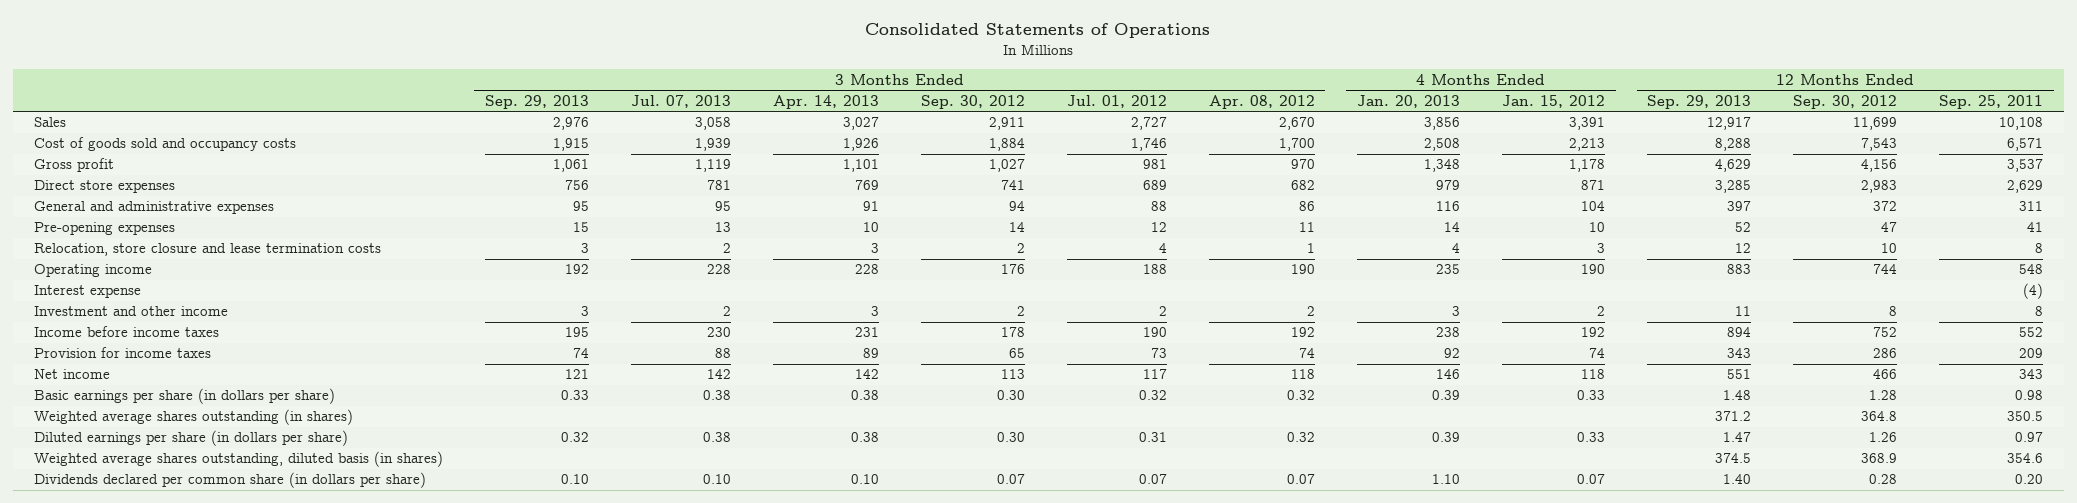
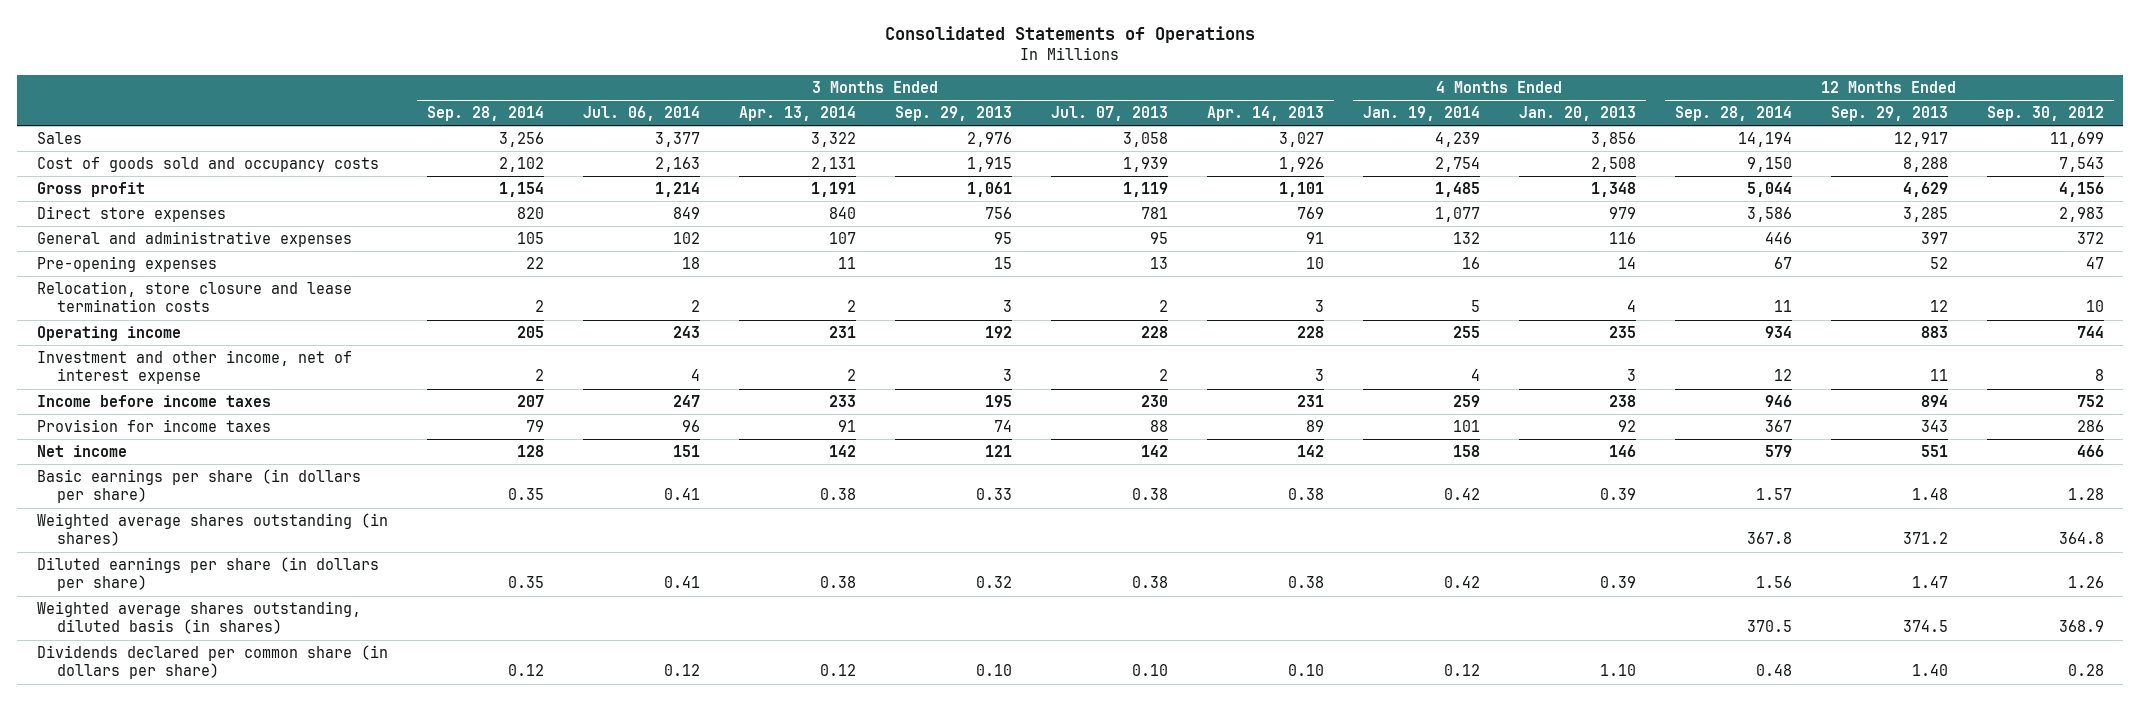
- | 3 Months Ended Sep. 29, 2013 | 3 Months Ended Jul. 07, 2013 | 3 Months Ended Apr. 14, 2013 | 3 Months Ended Sep. 30, 2012 | 3 Months Ended Jul. 01, 2012 | 3 Months Ended Apr. 08, 2012 | 4 Months Ended Jan. 20, 2013 | 4 Months Ended Jan. 15, 2012 | 12 Months Ended Sep. 29, 2013 | 12 Months Ended Sep. 30, 2012 | 12 Months Ended Sep. 25, 2011
+ | 3 Months Ended Sep. 28, 2014 | 3 Months Ended Jul. 06, 2014 | 3 Months Ended Apr. 13, 2014 | 3 Months Ended Sep. 29, 2013 | 3 Months Ended Jul. 07, 2013 | 3 Months Ended Apr. 14, 2013 | 4 Months Ended Jan. 19, 2014 | 4 Months Ended Jan. 20, 2013 | 12 Months Ended Sep. 28, 2014 | 12 Months Ended Sep. 29, 2013 | 12 Months Ended Sep. 30, 2012
- Interest expense | | | | | | | | | | | (4)
- Investment and other income | 3 | 2 | 3 | 2 | 2 | 2 | 3 | 2 | 11 | 8 | 8
+ Investment and other income, net of interest expense | 2 | 4 | 2 | 3 | 2 | 3 | 4 | 3 | 12 | 11 | 8

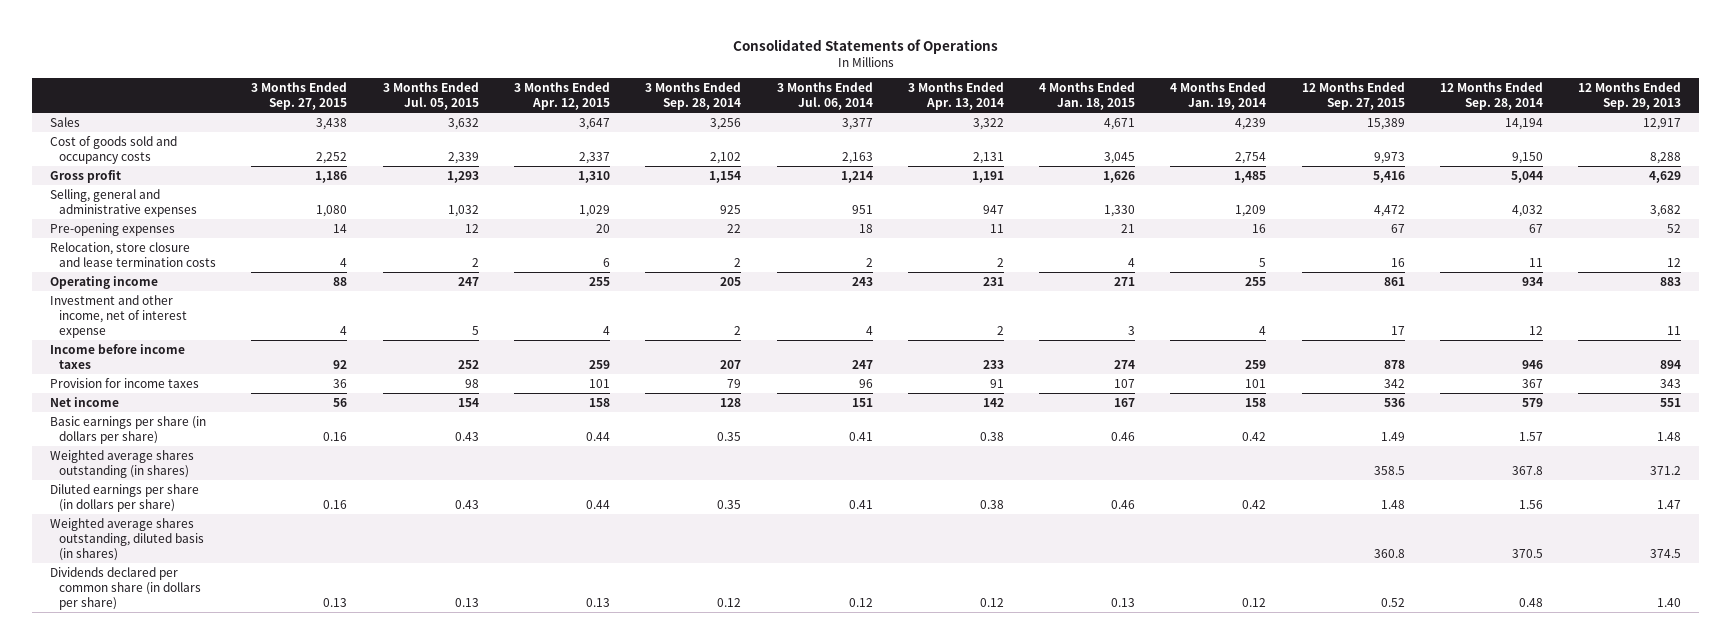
- | 3 Months Ended Sep. 28, 2014 | 3 Months Ended Jul. 06, 2014 | 3 Months Ended Apr. 13, 2014 | 3 Months Ended Sep. 29, 2013 | 3 Months Ended Jul. 07, 2013 | 3 Months Ended Apr. 14, 2013 | 4 Months Ended Jan. 19, 2014 | 4 Months Ended Jan. 20, 2013 | 12 Months Ended Sep. 28, 2014 | 12 Months Ended Sep. 29, 2013 | 12 Months Ended Sep. 30, 2012
+ | 3 Months Ended Sep. 27, 2015 | 3 Months Ended Jul. 05, 2015 | 3 Months Ended Apr. 12, 2015 | 3 Months Ended Sep. 28, 2014 | 3 Months Ended Jul. 06, 2014 | 3 Months Ended Apr. 13, 2014 | 4 Months Ended Jan. 18, 2015 | 4 Months Ended Jan. 19, 2014 | 12 Months Ended Sep. 27, 2015 | 12 Months Ended Sep. 28, 2014 | 12 Months Ended Sep. 29, 2013
- Direct store expenses | 820 | 849 | 840 | 756 | 781 | 769 | 1,077 | 979 | 3,586 | 3,285 | 2,983
- General and administrative expenses | 105 | 102 | 107 | 95 | 95 | 91 | 132 | 116 | 446 | 397 | 372
+ Selling, general and administrative expenses | 1,080 | 1,032 | 1,029 | 925 | 951 | 947 | 1,330 | 1,209 | 4,472 | 4,032 | 3,682

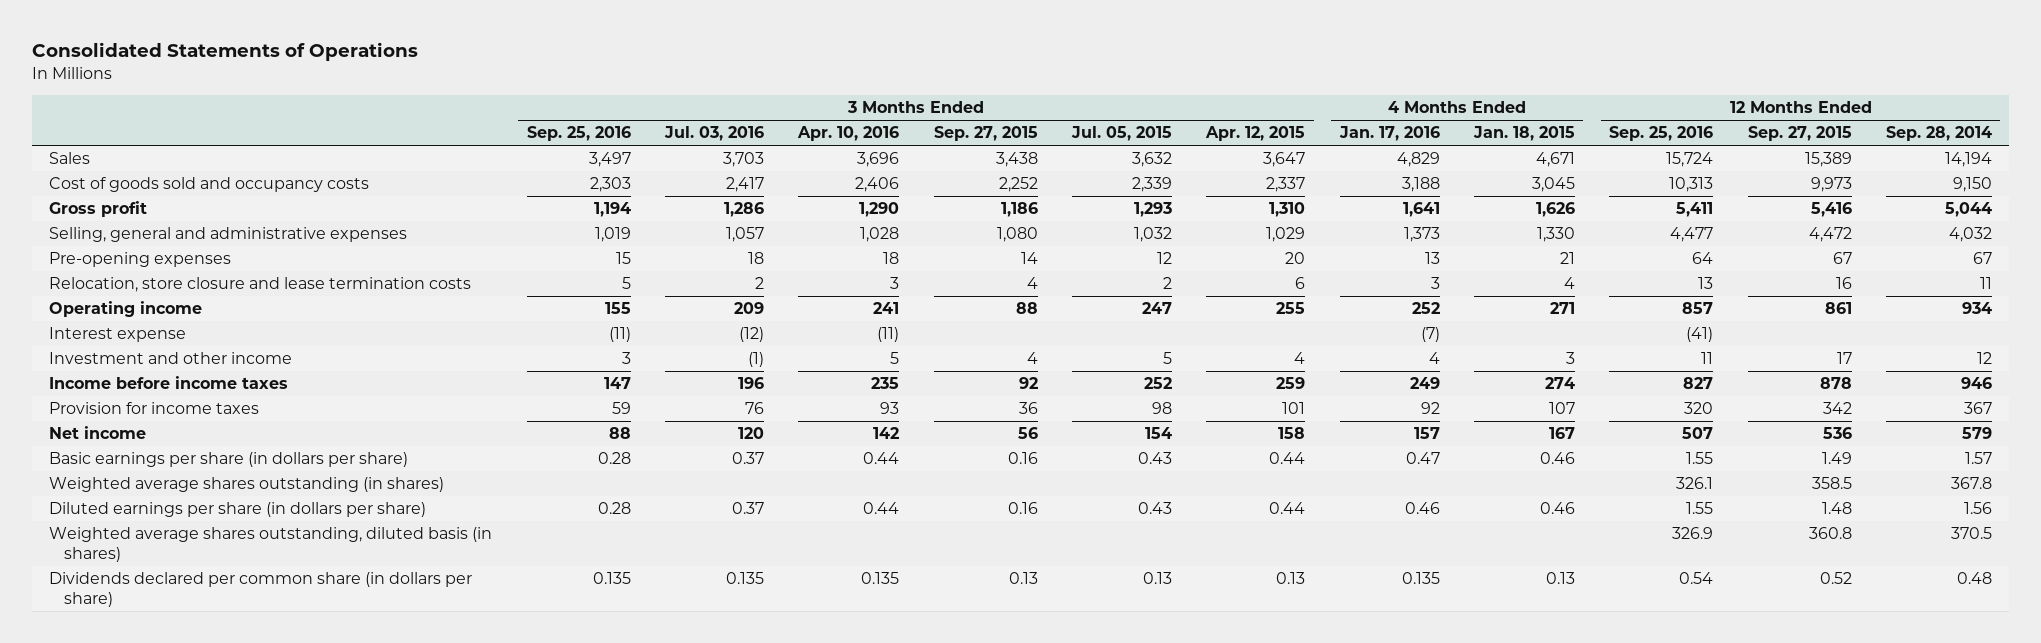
- | 3 Months Ended Sep. 27, 2015 | 3 Months Ended Jul. 05, 2015 | 3 Months Ended Apr. 12, 2015 | 3 Months Ended Sep. 28, 2014 | 3 Months Ended Jul. 06, 2014 | 3 Months Ended Apr. 13, 2014 | 4 Months Ended Jan. 18, 2015 | 4 Months Ended Jan. 19, 2014 | 12 Months Ended Sep. 27, 2015 | 12 Months Ended Sep. 28, 2014 | 12 Months Ended Sep. 29, 2013
+ | 3 Months Ended Sep. 25, 2016 | 3 Months Ended Jul. 03, 2016 | 3 Months Ended Apr. 10, 2016 | 3 Months Ended Sep. 27, 2015 | 3 Months Ended Jul. 05, 2015 | 3 Months Ended Apr. 12, 2015 | 4 Months Ended Jan. 17, 2016 | 4 Months Ended Jan. 18, 2015 | 12 Months Ended Sep. 25, 2016 | 12 Months Ended Sep. 27, 2015 | 12 Months Ended Sep. 28, 2014
- Investment and other income, net of interest expense | 4 | 5 | 4 | 2 | 4 | 2 | 3 | 4 | 17 | 12 | 11
+ Interest expense | (11) | (12) | (11) | | | | (7) | | (41) | |
+ Investment and other income | 3 | (1) | 5 | 4 | 5 | 4 | 4 | 3 | 11 | 17 | 12

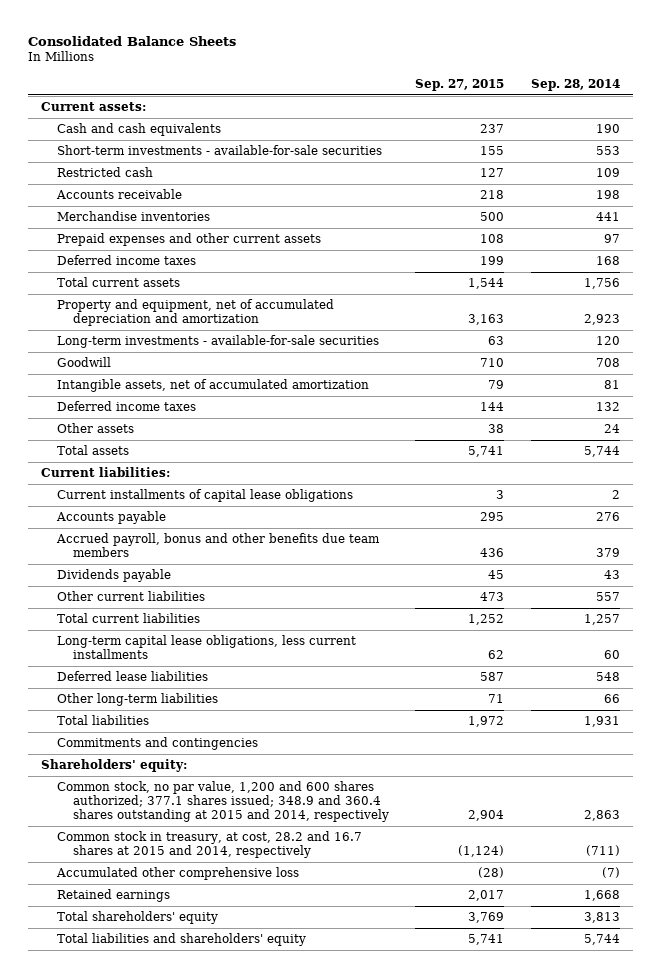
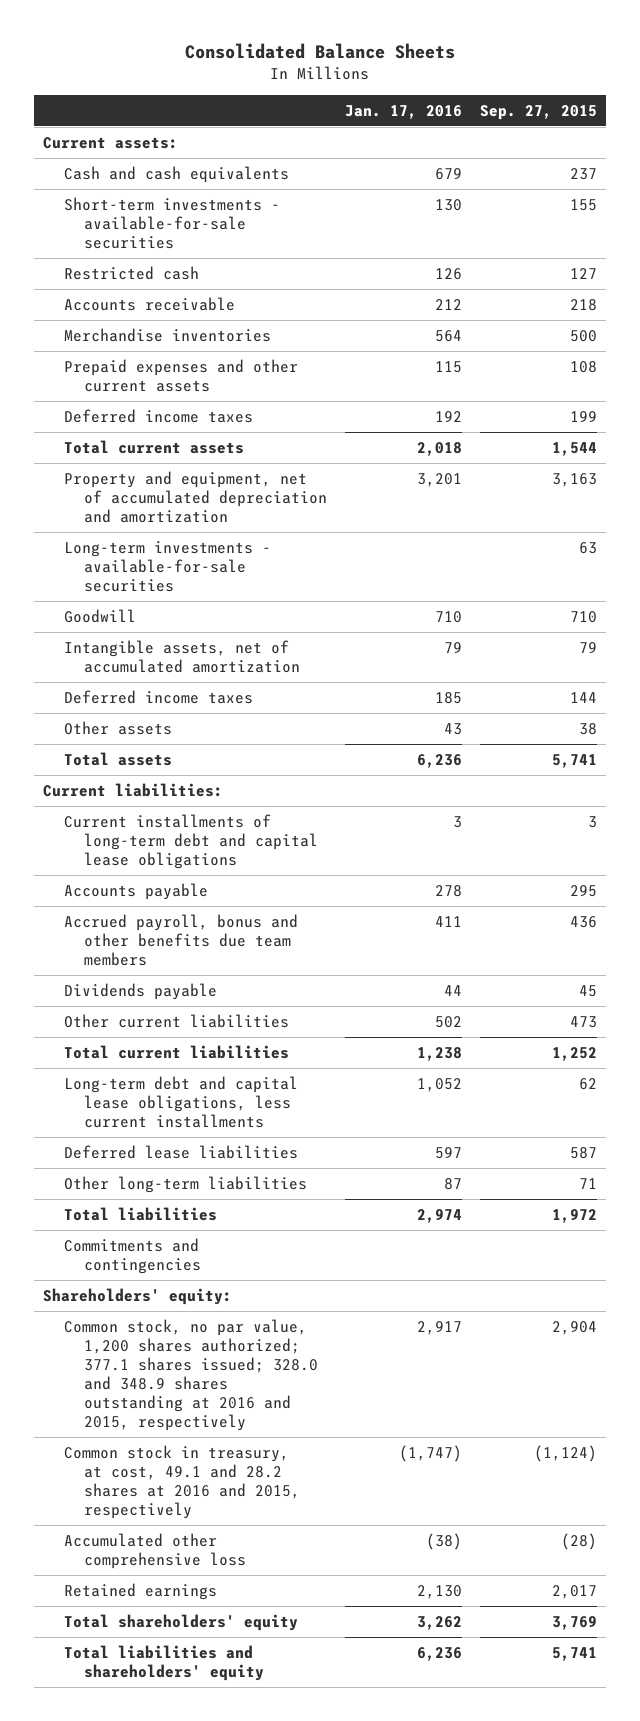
- | Sep. 27, 2015 | Sep. 28, 2014
+ | Jan. 17, 2016 | Sep. 27, 2015
- Current installments of capital lease obligations | 3 | 2
+ Current installments of long-term debt and capital lease obligations | 3 | 3
- Long-term capital lease obligations, less current installments | 62 | 60
+ Long-term debt and capital lease obligations, less current installments | 1,052 | 62
- Common stock, no par value, 1,200 and 600 shares authorized; 377.1 shares issued; 348.9 and 360.4 shares outstanding at 2015 and 2014, respectively | 2,904 | 2,863
- Common stock in treasury, at cost, 28.2 and 16.7 shares at 2015 and 2014, respectively | (1,124) | (711)
+ Common stock, no par value, 1,200 shares authorized; 377.1 shares issued; 328.0 and 348.9 shares outstanding at 2016 and 2015, respectively | 2,917 | 2,904
+ Common stock in treasury, at cost, 49.1 and 28.2 shares at 2016 and 2015, respectively | (1,747) | (1,124)

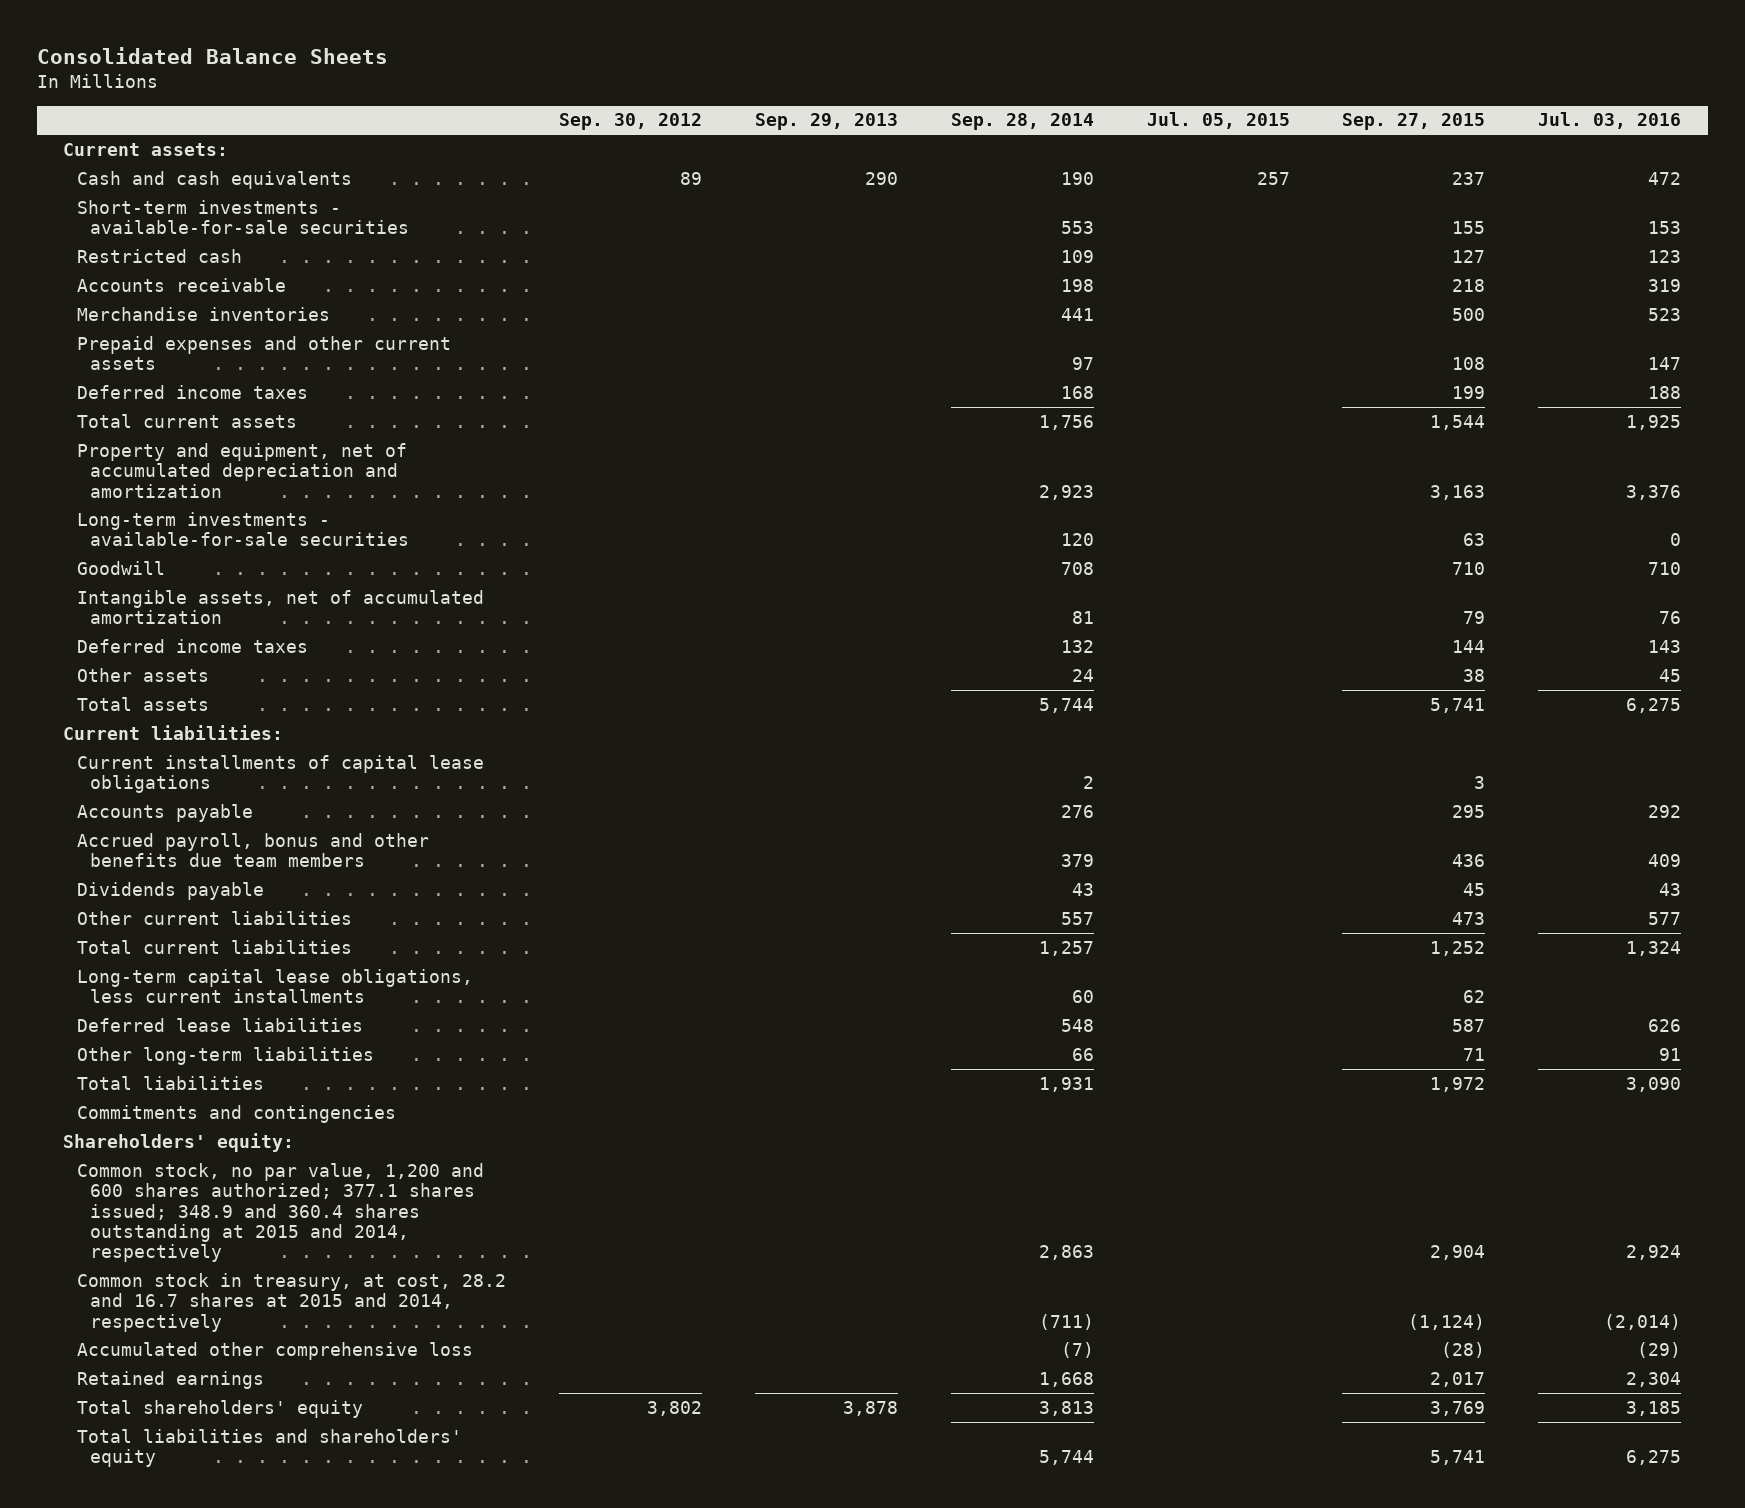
- | Jan. 17, 2016 | Sep. 27, 2015
+ | Sep. 30, 2012 | Sep. 29, 2013 | Sep. 28, 2014 | Jul. 05, 2015 | Sep. 27, 2015 | Jul. 03, 2016
- Current installments of long-term debt and capital lease obligations | 3 | 3
+ Current installments of capital lease obligations | | | 2 | | 3 |
- Long-term debt and capital lease obligations, less current installments | 1,052 | 62
+ Long-term capital lease obligations, less current installments | | | 60 | | 62 |
- Common stock, no par value, 1,200 shares authorized; 377.1 shares issued; 328.0 and 348.9 shares outstanding at 2016 and 2015, respectively | 2,917 | 2,904
- Common stock in treasury, at cost, 49.1 and 28.2 shares at 2016 and 2015, respectively | (1,747) | (1,124)
+ Common stock, no par value, 1,200 and 600 shares authorized; 377.1 shares issued; 348.9 and 360.4 shares outstanding at 2015 and 2014, respectively | | | 2,863 | | 2,904 | 2,924
+ Common stock in treasury, at cost, 28.2 and 16.7 shares at 2015 and 2014, respectively | | | (711) | | (1,124) | (2,014)

